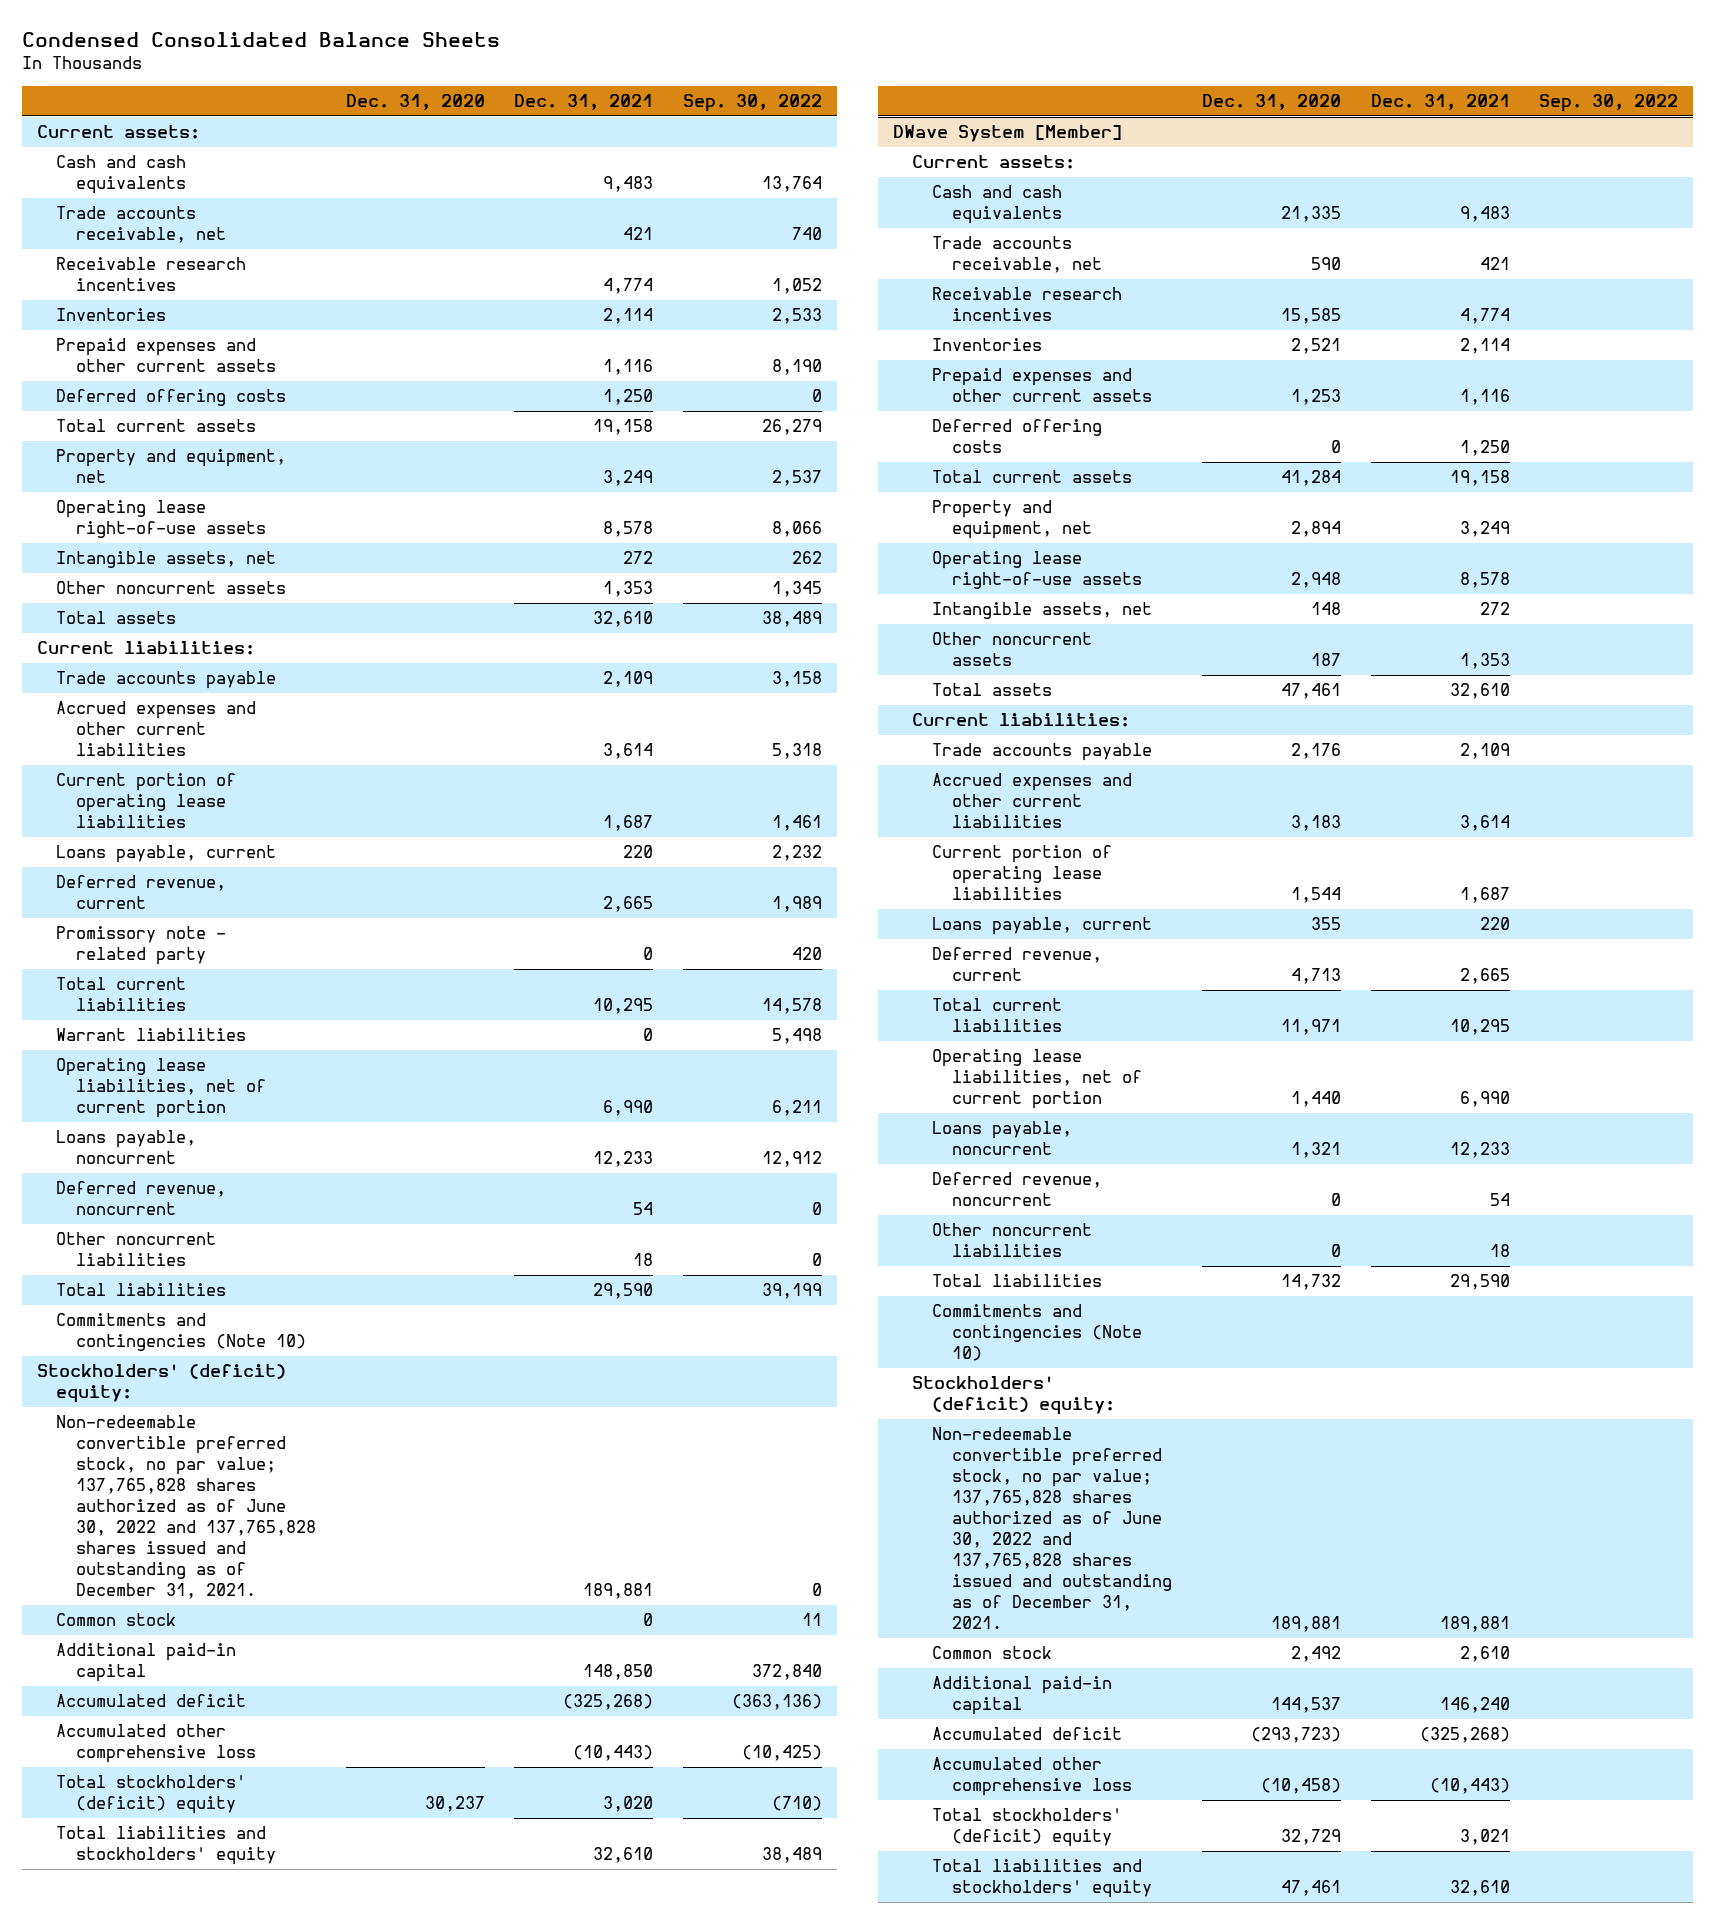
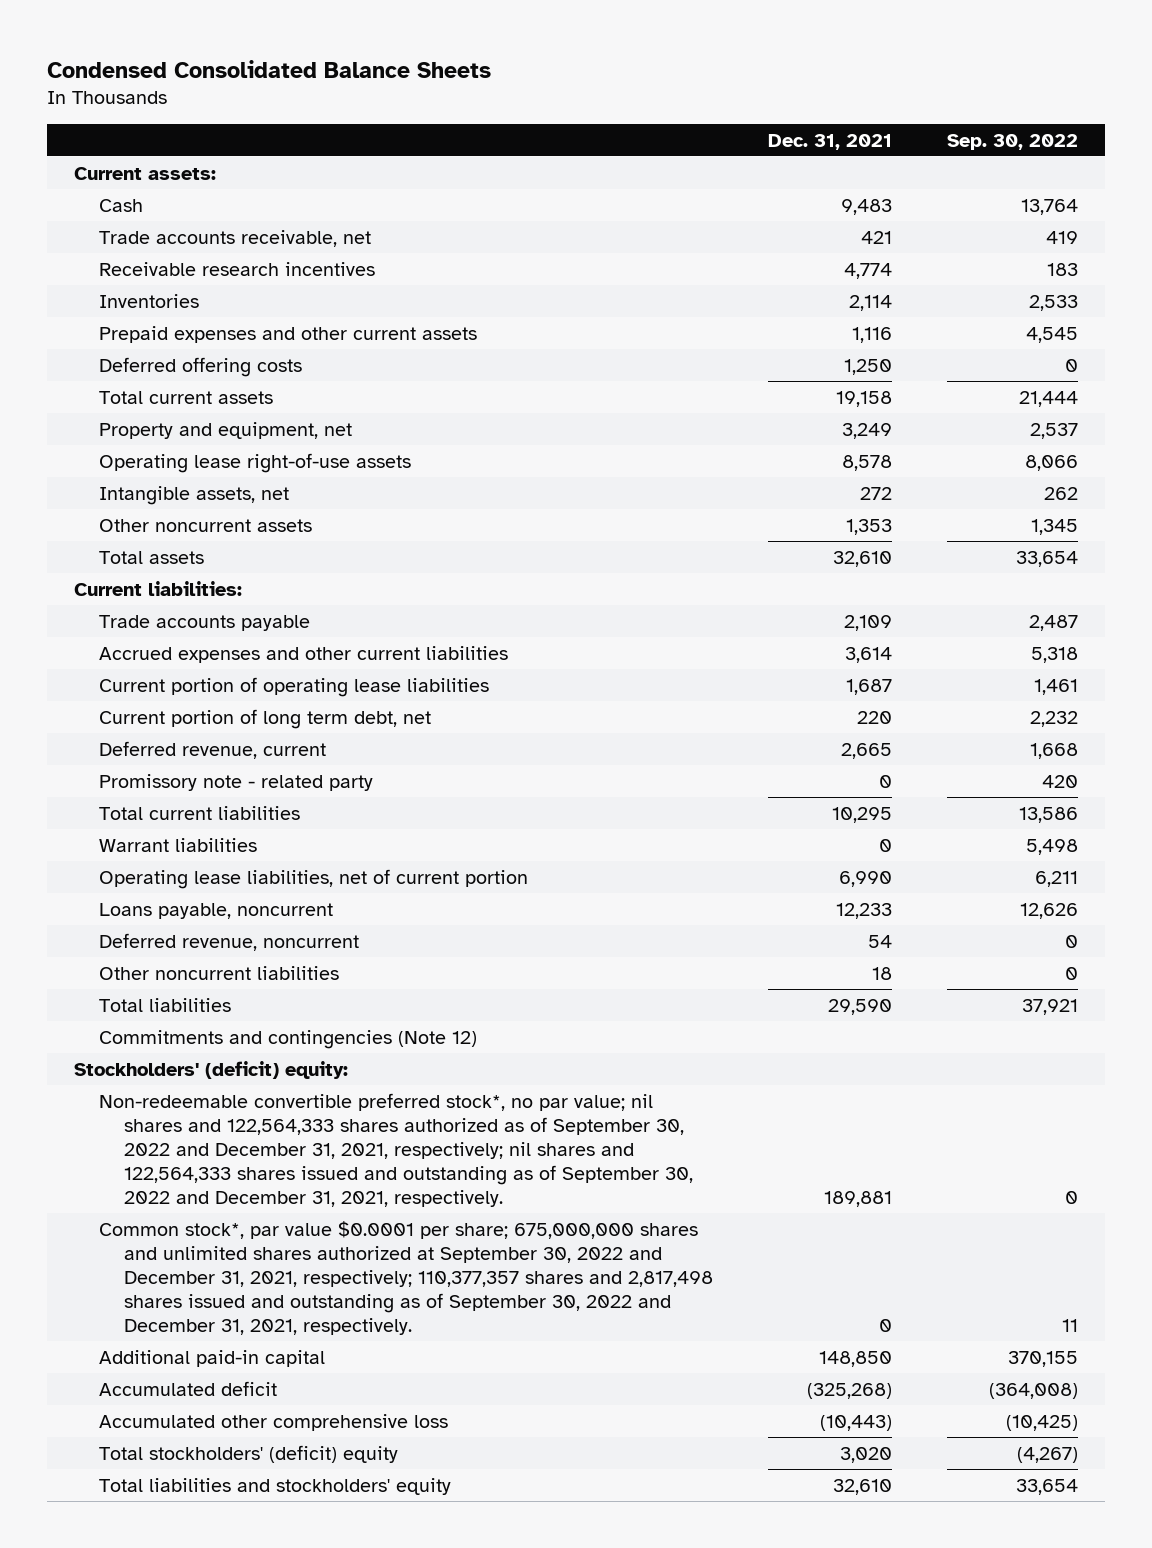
- | Dec. 31, 2020 | Dec. 31, 2021 | Sep. 30, 2022
+ | Dec. 31, 2021 | Sep. 30, 2022
- Cash and cash equivalents | | 9,483 | 13,764
- Trade accounts receivable, net | | 421 | 740
- Receivable research incentives | | 4,774 | 1,052
+ Cash | 9,483 | 13,764
+ Trade accounts receivable, net | 421 | 419
+ Receivable research incentives | 4,774 | 183
- Prepaid expenses and other current assets | | 1,116 | 8,190
+ Prepaid expenses and other current assets | 1,116 | 4,545
- Total current assets | | 19,158 | 26,279
+ Total current assets | 19,158 | 21,444
- Total assets | | 32,610 | 38,489
+ Total assets | 32,610 | 33,654
- Trade accounts payable | | 2,109 | 3,158
+ Trade accounts payable | 2,109 | 2,487
- Loans payable, current | | 220 | 2,232
- Deferred revenue, current | | 2,665 | 1,989
+ Current portion of long term debt, net | 220 | 2,232
+ Deferred revenue, current | 2,665 | 1,668
- Total current liabilities | | 10,295 | 14,578
+ Total current liabilities | 10,295 | 13,586
- Loans payable, noncurrent | | 12,233 | 12,912
+ Loans payable, noncurrent | 12,233 | 12,626
- Total liabilities | | 29,590 | 39,199
- Commitments and contingencies (Note 10)
+ Total liabilities | 29,590 | 37,921
+ Commitments and contingencies (Note 12)
- Non-redeemable convertible preferred stock, no par value; 137,765,828 shares authorized as of June 30, 2022 and 137,765,828 shares issued and outstanding as of December 31, 2021. | | 189,881 | 0
- Common stock | | 0 | 11
- Additional paid-in capital | | 148,850 | 372,840
- Accumulated deficit | | (325,268) | (363,136)
+ Non-redeemable convertible preferred stock*, no par value; nil shares and 122,564,333 shares authorized as of September 30, 2022 and December 31, 2021, respectively; nil shares and 122,564,333 shares issued and outstanding as of September 30, 2022 and December 31, 2021, respectively. | 189,881 | 0
+ Common stock*, par value $0.0001 per share; 675,000,000 shares and unlimited shares authorized at September 30, 2022 and December 31, 2021, respectively; 110,377,357 shares and 2,817,498 shares issued and outstanding as of September 30, 2022 and December 31, 2021, respectively. | 0 | 11
+ Additional paid-in capital | 148,850 | 370,155
+ Accumulated deficit | (325,268) | (364,008)
- Total stockholders' (deficit) equity | 30,237 | 3,020 | (710)
- Total liabilities and stockholders' equity | | 32,610 | 38,489
- DWave System [Member]
- Current assets:
- Cash and cash equivalents | 21,335 | 9,483 |
- Trade accounts receivable, net | 590 | 421 |
- Receivable research incentives | 15,585 | 4,774 |
- Inventories | 2,521 | 2,114 |
- Prepaid expenses and other current assets | 1,253 | 1,116 |
- Deferred offering costs | 0 | 1,250 |
- Total current assets | 41,284 | 19,158 |
- Property and equipment, net | 2,894 | 3,249 |
- Operating lease right-of-use assets | 2,948 | 8,578 |
- Intangible assets, net | 148 | 272 |
- Other noncurrent assets | 187 | 1,353 |
- Total assets | 47,461 | 32,610 |
- Current liabilities:
- Trade accounts payable | 2,176 | 2,109 |
- Accrued expenses and other current liabilities | 3,183 | 3,614 |
- Current portion of operating lease liabilities | 1,544 | 1,687 |
- Loans payable, current | 355 | 220 |
- Deferred revenue, current | 4,713 | 2,665 |
- Total current liabilities | 11,971 | 10,295 |
- Operating lease liabilities, net of current portion | 1,440 | 6,990 |
- Loans payable, noncurrent | 1,321 | 12,233 |
- Deferred revenue, noncurrent | 0 | 54 |
- Other noncurrent liabilities | 0 | 18 |
- Total liabilities | 14,732 | 29,590 |
- Commitments and contingencies (Note 10)
- Stockholders' (deficit) equity:
- Non-redeemable convertible preferred stock, no par value; 137,765,828 shares authorized as of June 30, 2022 and 137,765,828 shares issued and outstanding as of December 31, 2021. | 189,881 | 189,881 |
- Common stock | 2,492 | 2,610 |
- Additional paid-in capital | 144,537 | 146,240 |
- Accumulated deficit | (293,723) | (325,268) |
- Accumulated other comprehensive loss | (10,458) | (10,443) |
- Total stockholders' (deficit) equity | 32,729 | 3,021 |
- Total liabilities and stockholders' equity | 47,461 | 32,610 |
+ Total stockholders' (deficit) equity | 3,020 | (4,267)
+ Total liabilities and stockholders' equity | 32,610 | 33,654

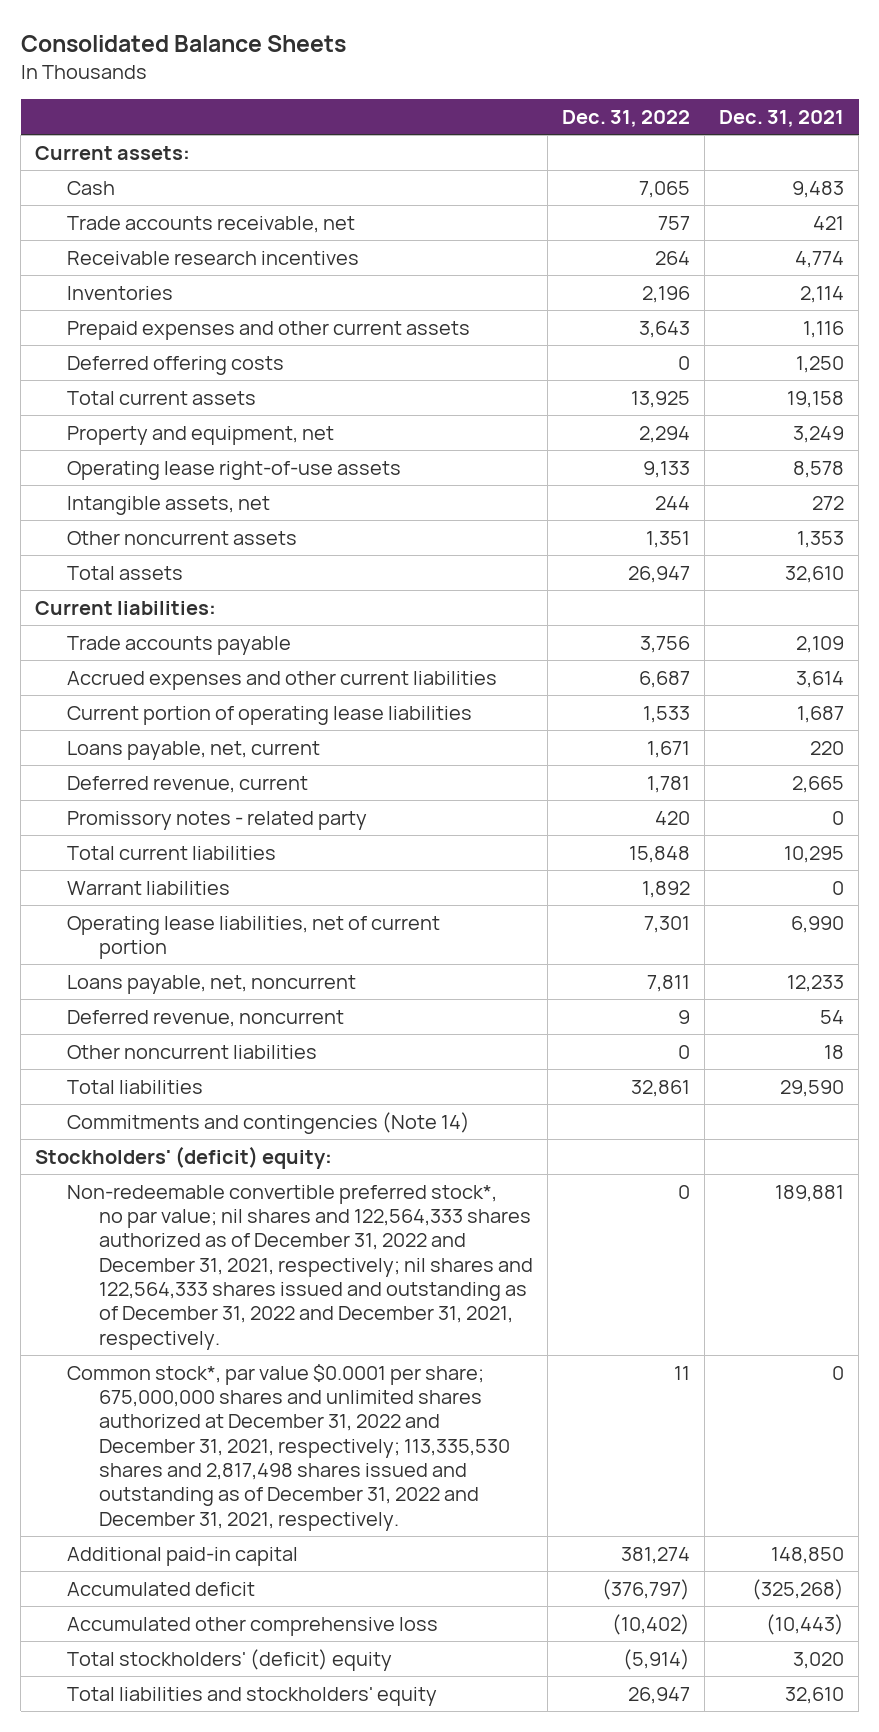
- Condensed Consolidated Balance Sheets
+ Consolidated Balance Sheets
- | Dec. 31, 2021 | Sep. 30, 2022
+ | Dec. 31, 2022 | Dec. 31, 2021
- Current portion of long term debt, net | 220 | 2,232
+ Loans payable, net, current | 1,671 | 220
- Promissory note - related party | 0 | 420
+ Promissory notes - related party | 420 | 0
- Loans payable, noncurrent | 12,233 | 12,626
+ Loans payable, net, noncurrent | 7,811 | 12,233
- Commitments and contingencies (Note 12)
+ Commitments and contingencies (Note 14)
- Non-redeemable convertible preferred stock*, no par value; nil shares and 122,564,333 shares authorized as of September 30, 2022 and December 31, 2021, respectively; nil shares and 122,564,333 shares issued and outstanding as of September 30, 2022 and December 31, 2021, respectively. | 189,881 | 0
- Common stock*, par value $0.0001 per share; 675,000,000 shares and unlimited shares authorized at September 30, 2022 and December 31, 2021, respectively; 110,377,357 shares and 2,817,498 shares issued and outstanding as of September 30, 2022 and December 31, 2021, respectively. | 0 | 11
+ Non-redeemable convertible preferred stock*, no par value; nil shares and 122,564,333 shares authorized as of December 31, 2022 and December 31, 2021, respectively; nil shares and 122,564,333 shares issued and outstanding as of December 31, 2022 and December 31, 2021, respectively. | 0 | 189,881
+ Common stock*, par value $0.0001 per share; 675,000,000 shares and unlimited shares authorized at December 31, 2022 and December 31, 2021, respectively; 113,335,530 shares and 2,817,498 shares issued and outstanding as of December 31, 2022 and December 31, 2021, respectively. | 11 | 0

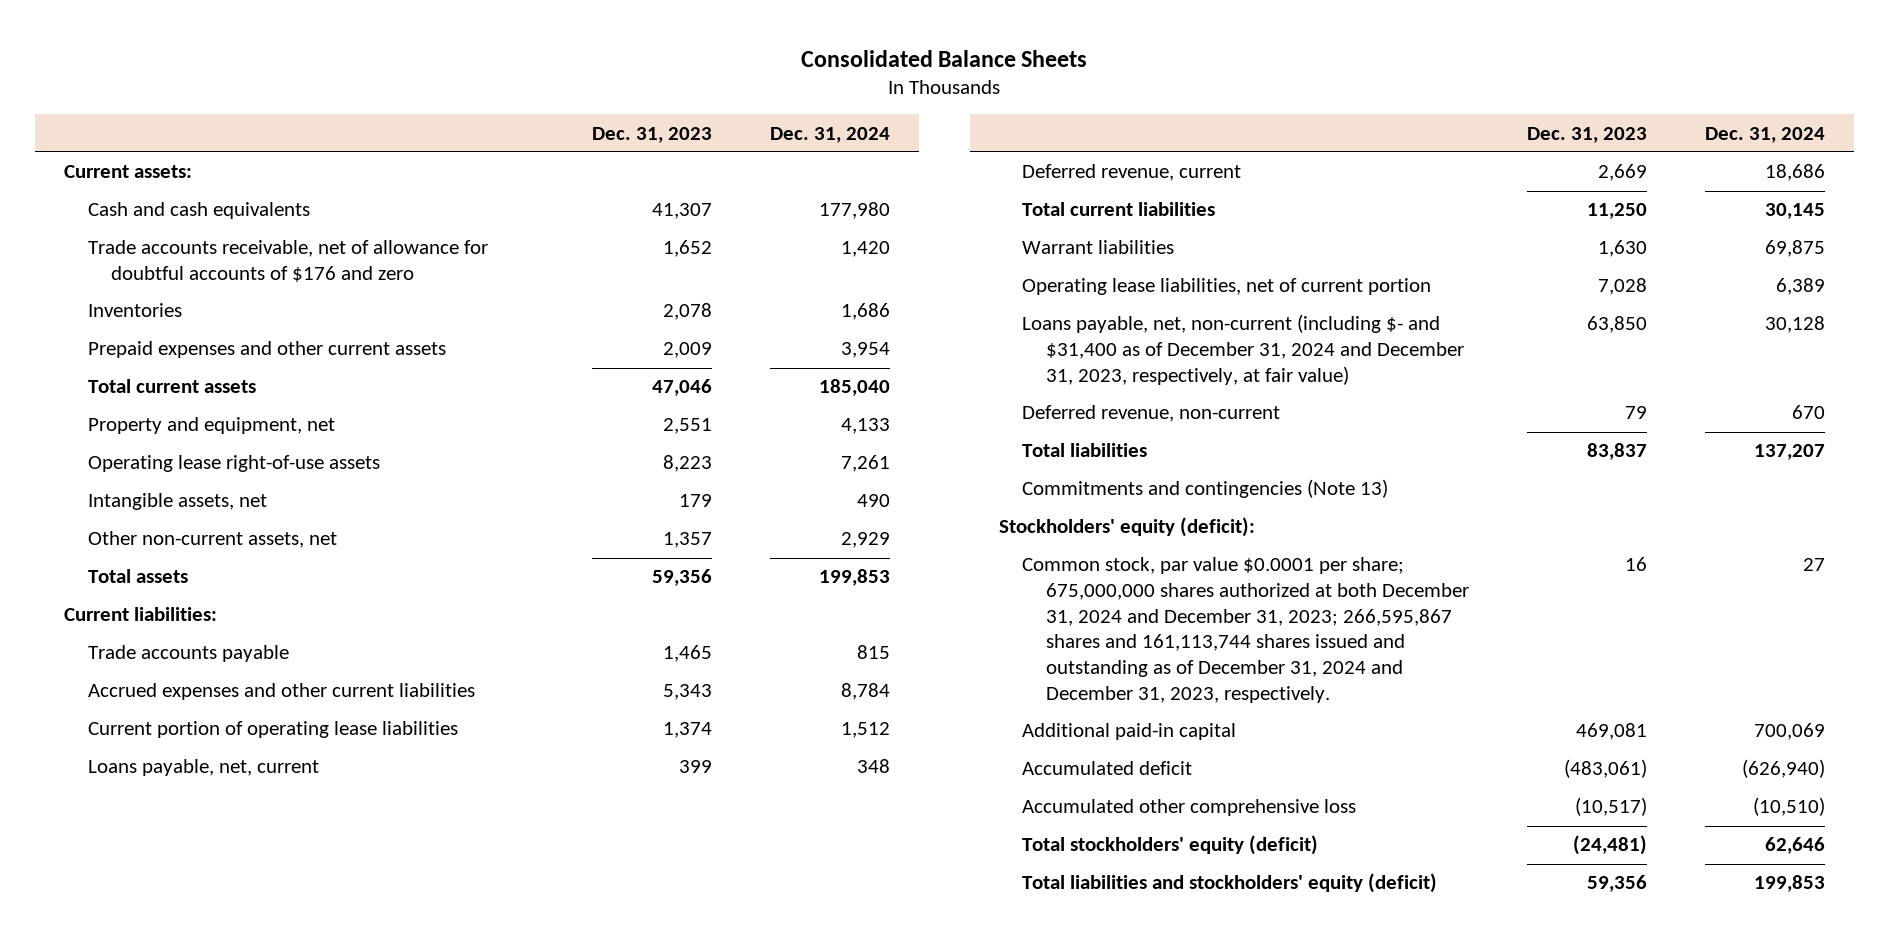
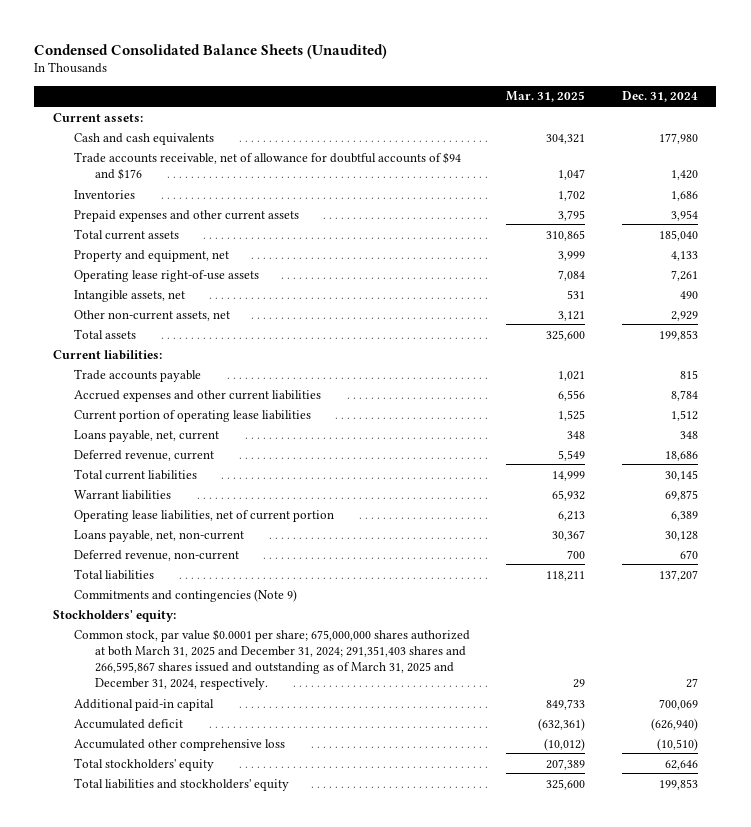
- Consolidated Balance Sheets
+ Condensed Consolidated Balance Sheets (Unaudited)
- | Dec. 31, 2023 | Dec. 31, 2024
+ | Mar. 31, 2025 | Dec. 31, 2024
- Trade accounts receivable, net of allowance for doubtful accounts of $176 and zero | 1,652 | 1,420
+ Trade accounts receivable, net of allowance for doubtful accounts of $94 and $176 | 1,047 | 1,420
- Loans payable, net, non-current (including $- and $31,400 as of December 31, 2024 and December 31, 2023, respectively, at fair value) | 63,850 | 30,128
+ Loans payable, net, non-current | 30,367 | 30,128
- Commitments and contingencies (Note 13)
- Stockholders' equity (deficit):
- Common stock, par value $0.0001 per share; 675,000,000 shares authorized at both December 31, 2024 and December 31, 2023; 266,595,867 shares and 161,113,744 shares issued and outstanding as of December 31, 2024 and December 31, 2023, respectively. | 16 | 27
+ Commitments and contingencies (Note 9)
+ Stockholders' equity:
+ Common stock, par value $0.0001 per share; 675,000,000 shares authorized at both March 31, 2025 and December 31, 2024; 291,351,403 shares and 266,595,867 shares issued and outstanding as of March 31, 2025 and December 31, 2024, respectively. | 29 | 27
- Total stockholders' equity (deficit) | (24,481) | 62,646
- Total liabilities and stockholders' equity (deficit) | 59,356 | 199,853
+ Total stockholders' equity | 207,389 | 62,646
+ Total liabilities and stockholders' equity | 325,600 | 199,853

